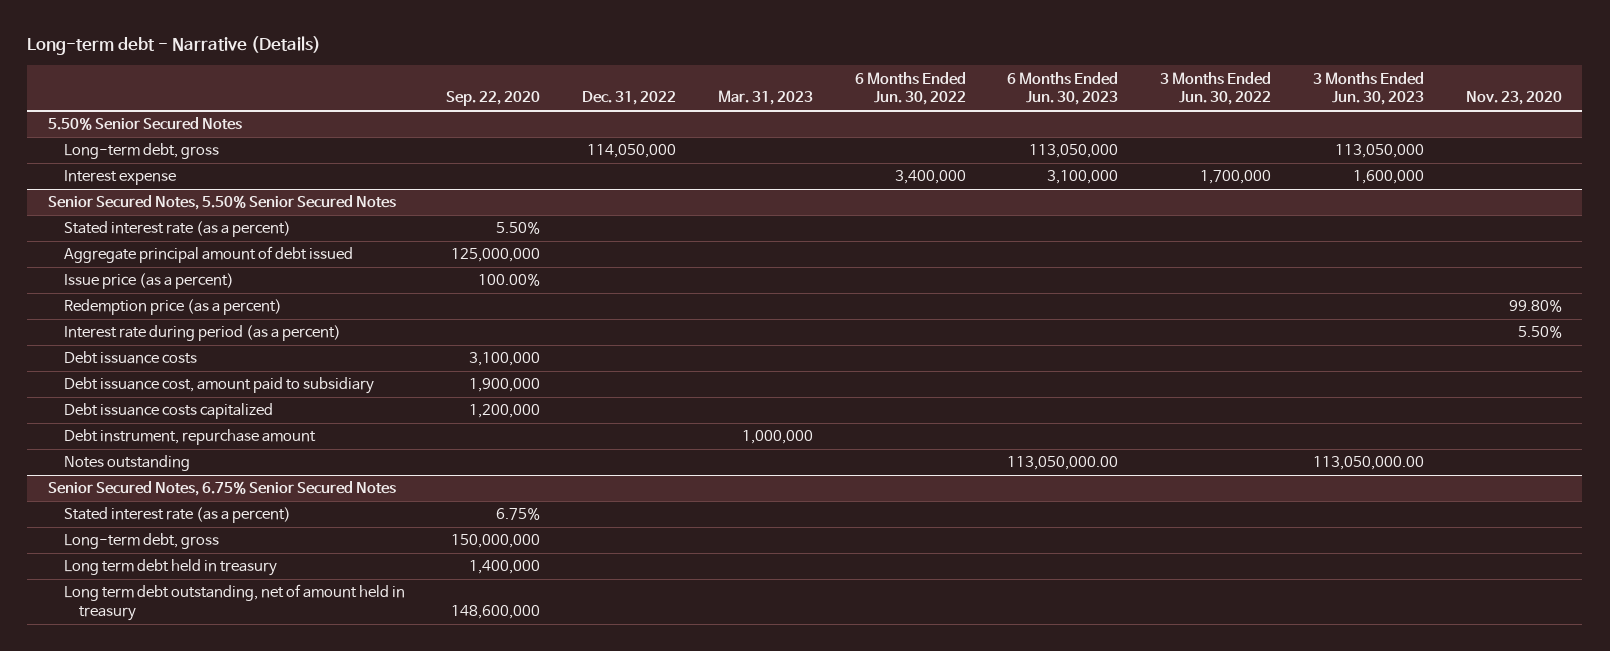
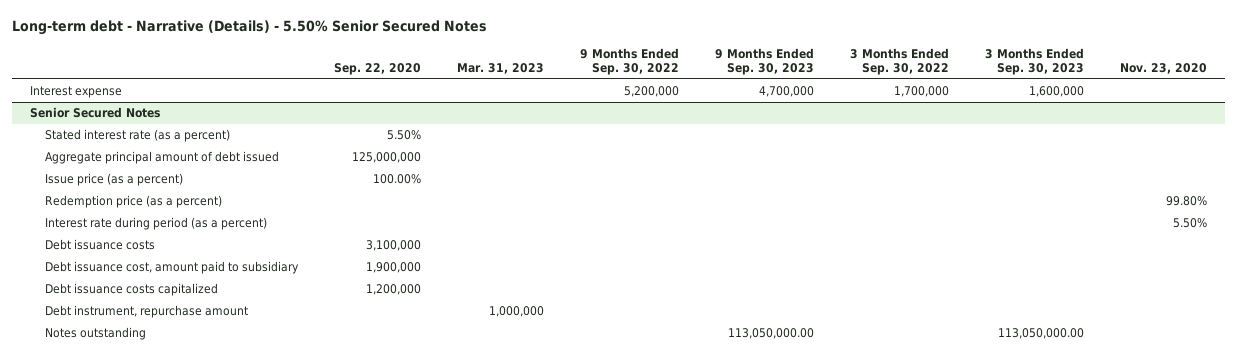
- Long-term debt - Narrative (Details)
+ Long-term debt - Narrative (Details) - 5.50% Senior Secured Notes
- | Sep. 22, 2020 | Dec. 31, 2022 | Mar. 31, 2023 | 6 Months Ended Jun. 30, 2022 | 6 Months Ended Jun. 30, 2023 | 3 Months Ended Jun. 30, 2022 | 3 Months Ended Jun. 30, 2023 | Nov. 23, 2020
+ | Sep. 22, 2020 | Mar. 31, 2023 | 9 Months Ended Sep. 30, 2022 | 9 Months Ended Sep. 30, 2023 | 3 Months Ended Sep. 30, 2022 | 3 Months Ended Sep. 30, 2023 | Nov. 23, 2020
- 5.50% Senior Secured Notes
- Long-term debt, gross | | 114,050,000 | | | 113,050,000 | | 113,050,000 |
- Interest expense | | | | 3,400,000 | 3,100,000 | 1,700,000 | 1,600,000 |
- Senior Secured Notes, 5.50% Senior Secured Notes
+ Interest expense | | | 5,200,000 | 4,700,000 | 1,700,000 | 1,600,000 |
+ Senior Secured Notes
- Senior Secured Notes, 6.75% Senior Secured Notes
- Stated interest rate (as a percent) | 6.75% | | | | | | |
- Long-term debt, gross | 150,000,000 | | | | | | |
- Long term debt held in treasury | 1,400,000 | | | | | | |
- Long term debt outstanding, net of amount held in treasury | 148,600,000 | | | | | | |

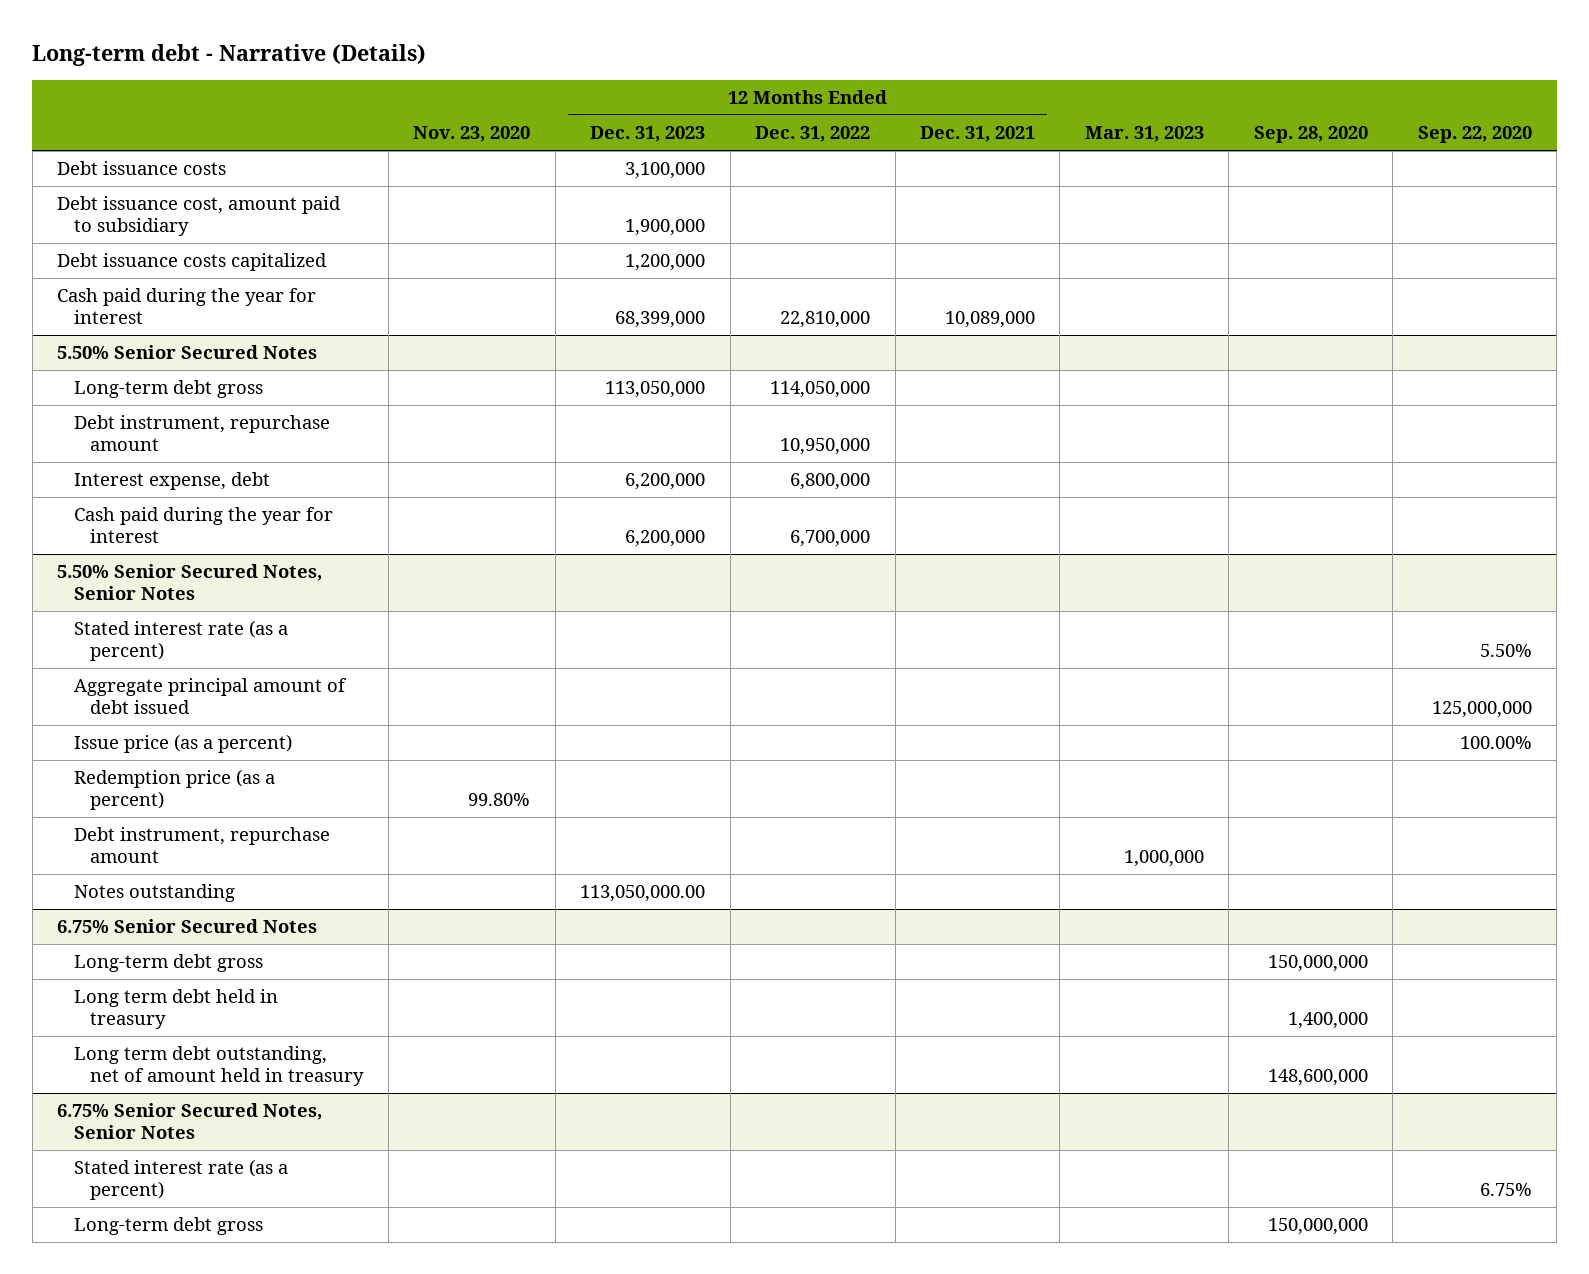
- Long-term debt - Narrative (Details) - 5.50% Senior Secured Notes
+ Long-term debt - Narrative (Details)
- | Sep. 22, 2020 | Mar. 31, 2023 | 9 Months Ended Sep. 30, 2022 | 9 Months Ended Sep. 30, 2023 | 3 Months Ended Sep. 30, 2022 | 3 Months Ended Sep. 30, 2023 | Nov. 23, 2020
+ | Nov. 23, 2020 | 12 Months Ended Dec. 31, 2023 | 12 Months Ended Dec. 31, 2022 | 12 Months Ended Dec. 31, 2021 | Mar. 31, 2023 | Sep. 28, 2020 | Sep. 22, 2020
- Interest expense | | | 5,200,000 | 4,700,000 | 1,700,000 | 1,600,000 |
- Senior Secured Notes
+ Debt issuance costs | | 3,100,000 | | | | |
+ Debt issuance cost, amount paid to subsidiary | | 1,900,000 | | | | |
+ Debt issuance costs capitalized | | 1,200,000 | | | | |
+ Cash paid during the year for interest | | 68,399,000 | 22,810,000 | 10,089,000 | | |
+ 5.50% Senior Secured Notes
+ Long-term debt gross | | 113,050,000 | 114,050,000 | | | |
+ Debt instrument, repurchase amount | | | 10,950,000 | | | |
+ Interest expense, debt | | 6,200,000 | 6,800,000 | | | |
+ Cash paid during the year for interest | | 6,200,000 | 6,700,000 | | | |
+ 5.50% Senior Secured Notes, Senior Notes
- Interest rate during period (as a percent) | | | | | | | 5.50%
- Debt issuance costs | 3,100,000 | | | | | |
- Debt issuance cost, amount paid to subsidiary | 1,900,000 | | | | | |
- Debt issuance costs capitalized | 1,200,000 | | | | | |
+ 6.75% Senior Secured Notes
+ Long-term debt gross | | | | | | 150,000,000 |
+ Long term debt held in treasury | | | | | | 1,400,000 |
+ Long term debt outstanding, net of amount held in treasury | | | | | | 148,600,000 |
+ 6.75% Senior Secured Notes, Senior Notes
+ Stated interest rate (as a percent) | | | | | | | 6.75%
+ Long-term debt gross | | | | | | 150,000,000 |

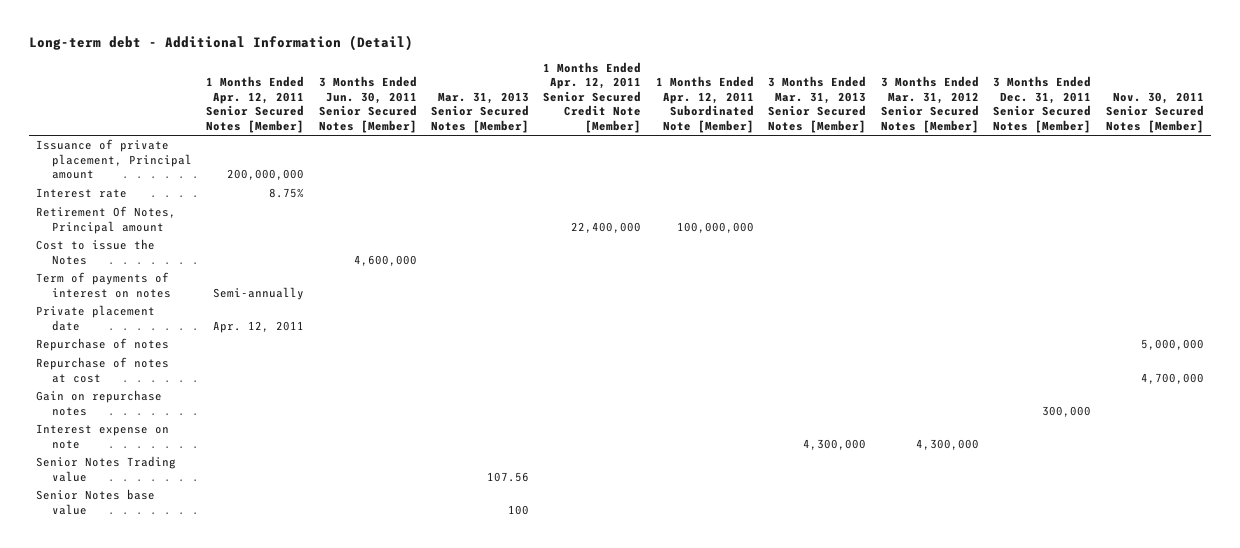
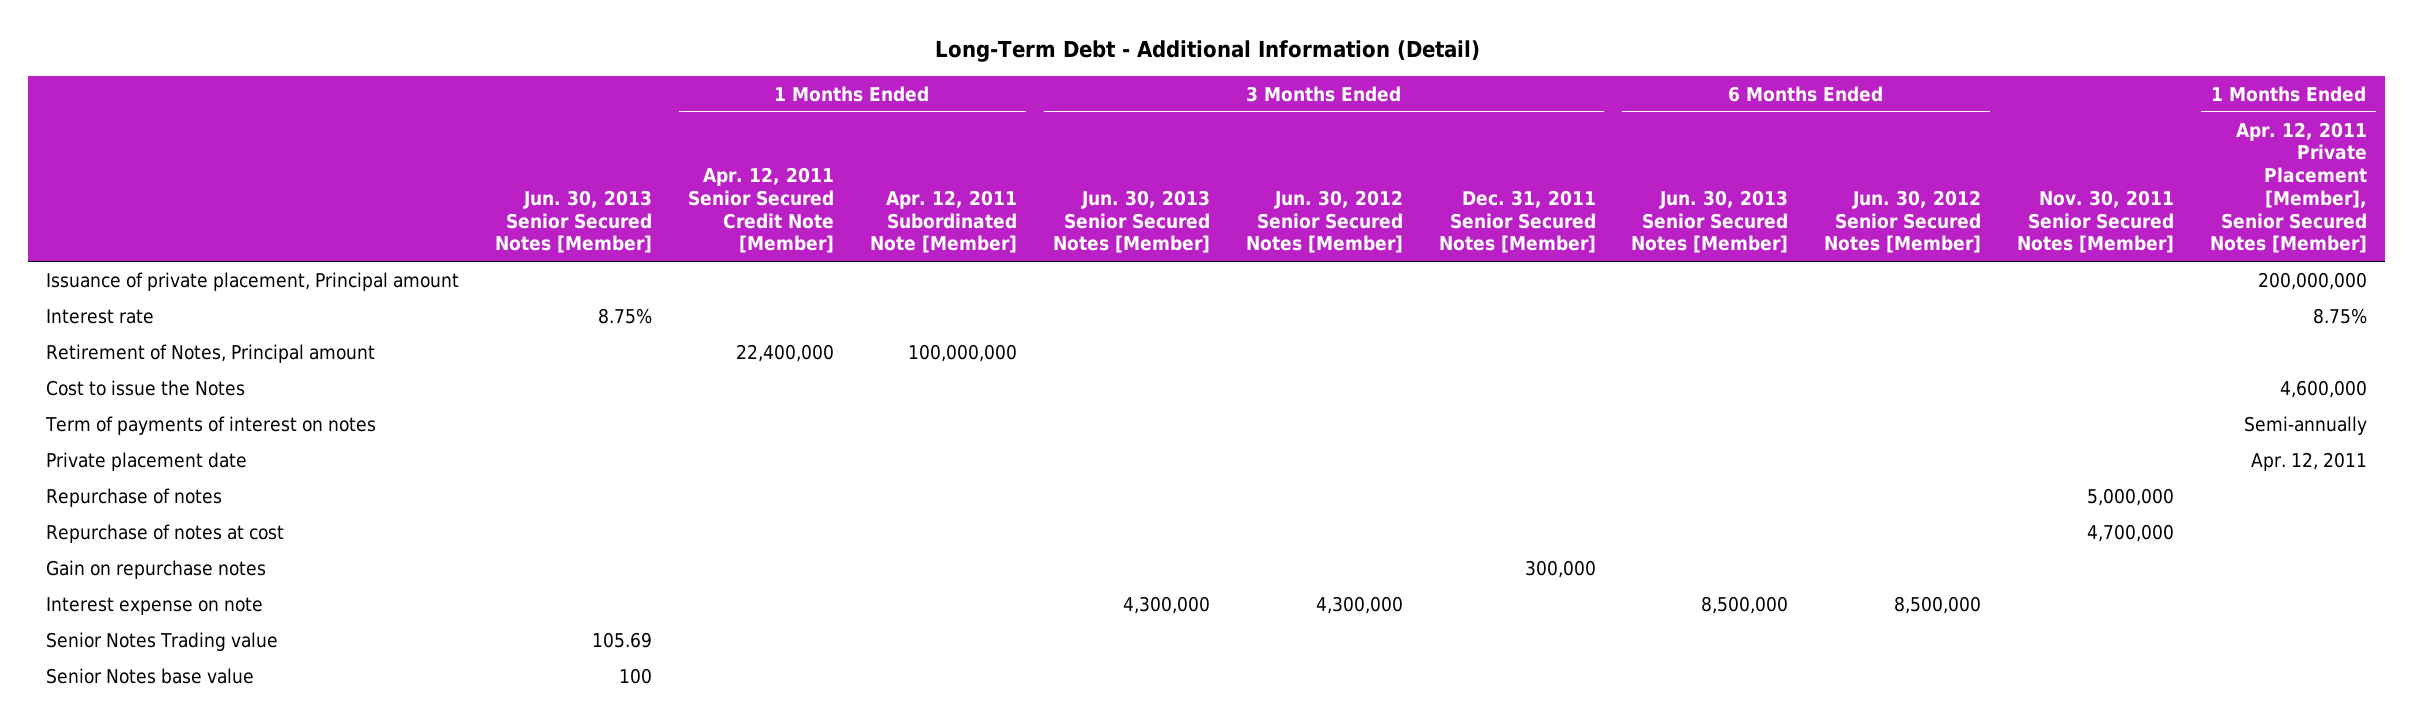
- Long-term debt - Additional Information (Detail)
+ Long-Term Debt - Additional Information (Detail)
- | 1 Months Ended Apr. 12, 2011 Senior Secured Notes [Member] | 3 Months Ended Jun. 30, 2011 Senior Secured Notes [Member] | Mar. 31, 2013 Senior Secured Notes [Member] | 1 Months Ended Apr. 12, 2011 Senior Secured Credit Note [Member] | 1 Months Ended Apr. 12, 2011 Subordinated Note [Member] | 3 Months Ended Mar. 31, 2013 Senior Secured Notes [Member] | 3 Months Ended Mar. 31, 2012 Senior Secured Notes [Member] | 3 Months Ended Dec. 31, 2011 Senior Secured Notes [Member] | Nov. 30, 2011 Senior Secured Notes [Member]
+ | Jun. 30, 2013 Senior Secured Notes [Member] | 1 Months Ended Apr. 12, 2011 Senior Secured Credit Note [Member] | 1 Months Ended Apr. 12, 2011 Subordinated Note [Member] | 3 Months Ended Jun. 30, 2013 Senior Secured Notes [Member] | 3 Months Ended Jun. 30, 2012 Senior Secured Notes [Member] | 3 Months Ended Dec. 31, 2011 Senior Secured Notes [Member] | 6 Months Ended Jun. 30, 2013 Senior Secured Notes [Member] | 6 Months Ended Jun. 30, 2012 Senior Secured Notes [Member] | Nov. 30, 2011 Senior Secured Notes [Member] | 1 Months Ended Apr. 12, 2011 Private Placement [Member], Senior Secured Notes [Member]
- Retirement Of Notes, Principal amount | | | | 22,400,000 | 100,000,000 | | | |
+ Retirement of Notes, Principal amount | | 22,400,000 | 100,000,000 | | | | | | |

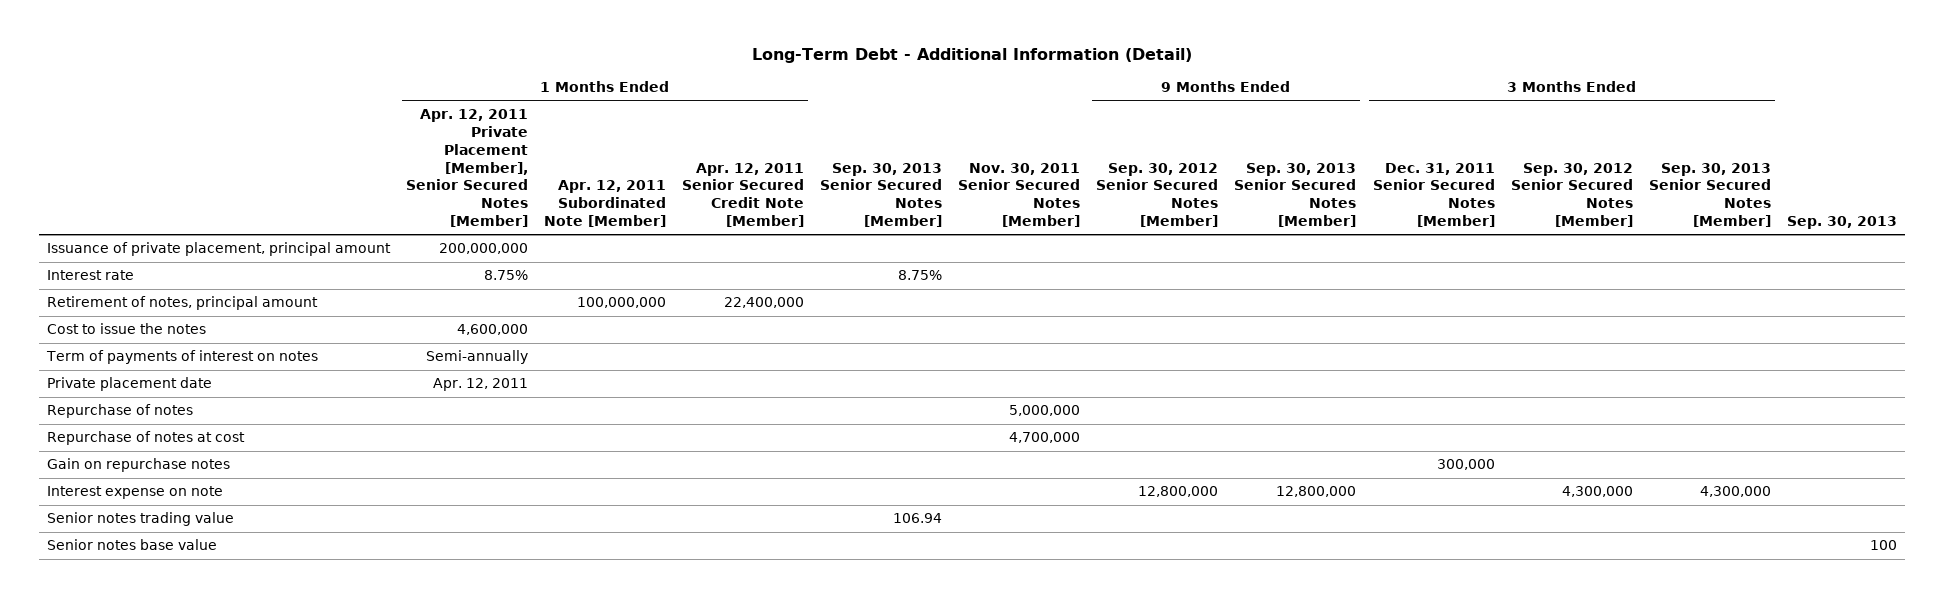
- | Jun. 30, 2013 Senior Secured Notes [Member] | 1 Months Ended Apr. 12, 2011 Senior Secured Credit Note [Member] | 1 Months Ended Apr. 12, 2011 Subordinated Note [Member] | 3 Months Ended Jun. 30, 2013 Senior Secured Notes [Member] | 3 Months Ended Jun. 30, 2012 Senior Secured Notes [Member] | 3 Months Ended Dec. 31, 2011 Senior Secured Notes [Member] | 6 Months Ended Jun. 30, 2013 Senior Secured Notes [Member] | 6 Months Ended Jun. 30, 2012 Senior Secured Notes [Member] | Nov. 30, 2011 Senior Secured Notes [Member] | 1 Months Ended Apr. 12, 2011 Private Placement [Member], Senior Secured Notes [Member]
+ | 1 Months Ended Apr. 12, 2011 Private Placement [Member], Senior Secured Notes [Member] | 1 Months Ended Apr. 12, 2011 Subordinated Note [Member] | 1 Months Ended Apr. 12, 2011 Senior Secured Credit Note [Member] | Sep. 30, 2013 Senior Secured Notes [Member] | Nov. 30, 2011 Senior Secured Notes [Member] | 9 Months Ended Sep. 30, 2012 Senior Secured Notes [Member] | 9 Months Ended Sep. 30, 2013 Senior Secured Notes [Member] | 3 Months Ended Dec. 31, 2011 Senior Secured Notes [Member] | 3 Months Ended Sep. 30, 2012 Senior Secured Notes [Member] | 3 Months Ended Sep. 30, 2013 Senior Secured Notes [Member] | Sep. 30, 2013
- Issuance of private placement, Principal amount | | | | | | | | | | 200,000,000
+ Issuance of private placement, principal amount | 200,000,000 | | | | | | | | | |
- Retirement of Notes, Principal amount | | 22,400,000 | 100,000,000 | | | | | | |
- Cost to issue the Notes | | | | | | | | | | 4,600,000
+ Retirement of notes, principal amount | | 100,000,000 | 22,400,000 | | | | | | | |
+ Cost to issue the notes | 4,600,000 | | | | | | | | | |
- Senior Notes Trading value | 105.69 | | | | | | | | |
- Senior Notes base value | 100 | | | | | | | | |
+ Senior notes trading value | | | | 106.94 | | | | | | |
+ Senior notes base value | | | | | | | | | | | 100

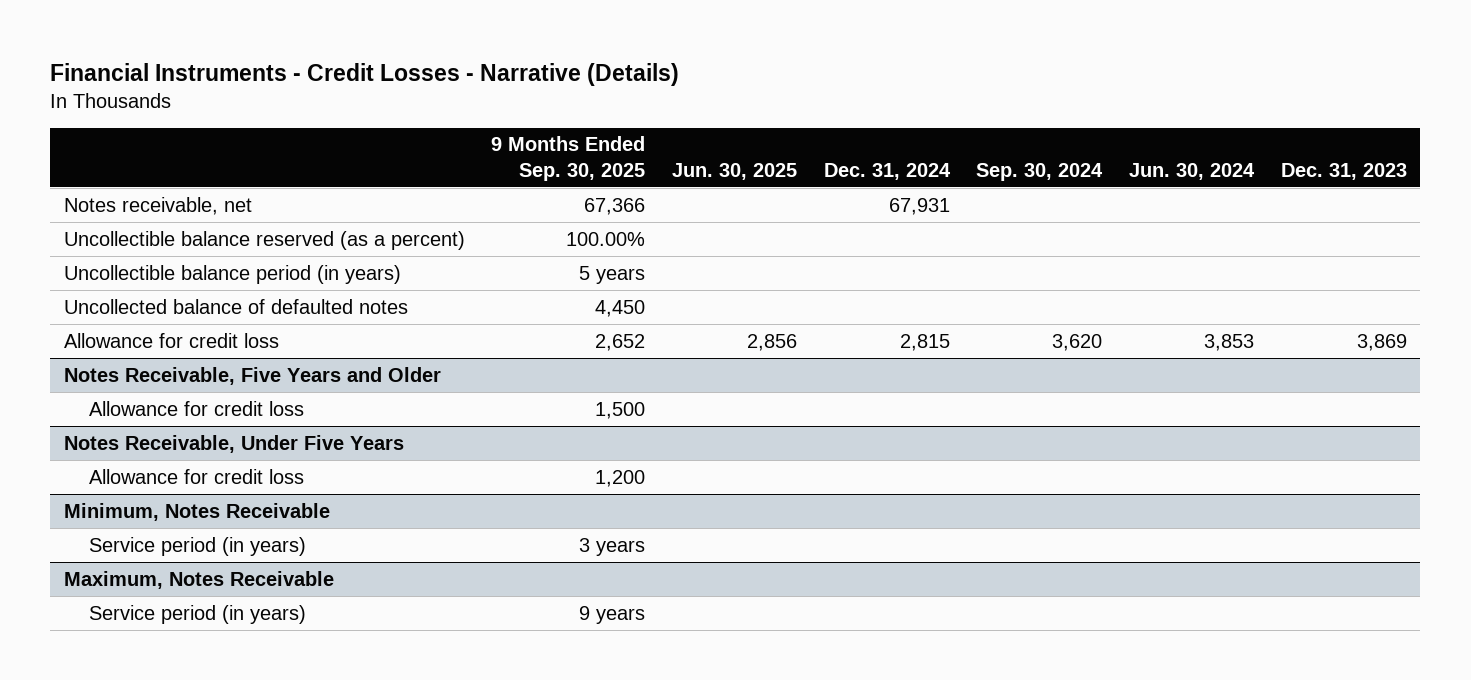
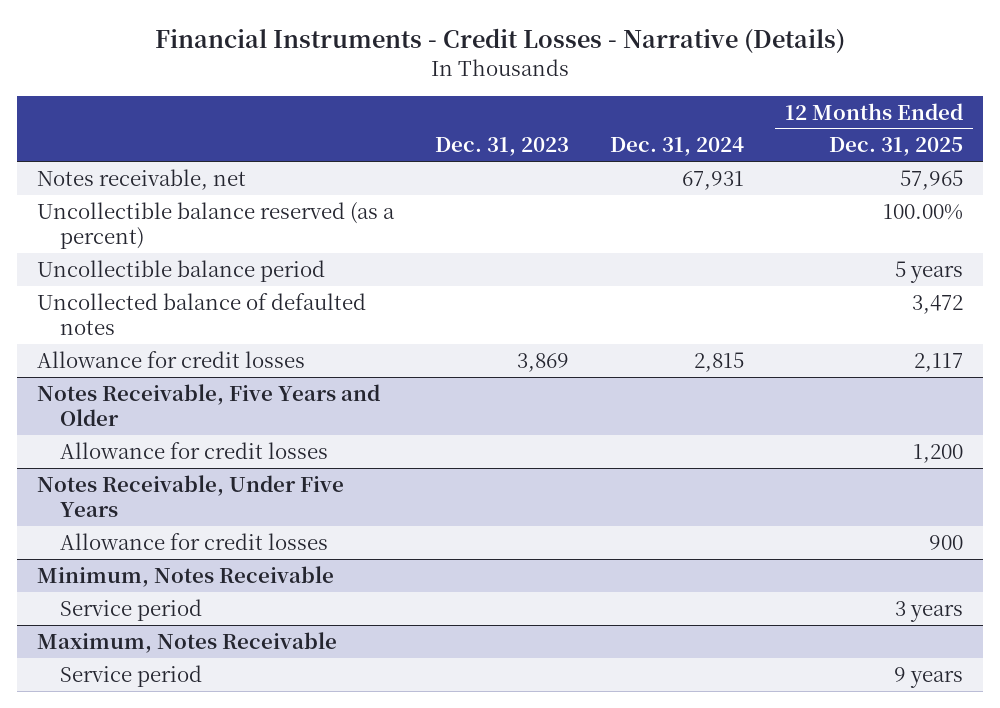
- | 9 Months Ended Sep. 30, 2025 | Jun. 30, 2025 | Dec. 31, 2024 | Sep. 30, 2024 | Jun. 30, 2024 | Dec. 31, 2023
+ | Dec. 31, 2023 | Dec. 31, 2024 | 12 Months Ended Dec. 31, 2025
- Uncollectible balance period (in years) | 5 years | | | | |
+ Uncollectible balance period | | | 5 years
- Allowance for credit loss | 2,652 | 2,856 | 2,815 | 3,620 | 3,853 | 3,869
+ Allowance for credit losses | 3,869 | 2,815 | 2,117
@ Notes Receivable, Five Years and Older
- Allowance for credit loss | 1,500 | | | | |
+ Allowance for credit losses | | | 1,200
@ Notes Receivable, Under Five Years
- Allowance for credit loss | 1,200 | | | | |
+ Allowance for credit losses | | | 900
@ Minimum, Notes Receivable
- Service period (in years) | 3 years | | | | |
+ Service period | | | 3 years
@ Maximum, Notes Receivable
- Service period (in years) | 9 years | | | | |
+ Service period | | | 9 years

